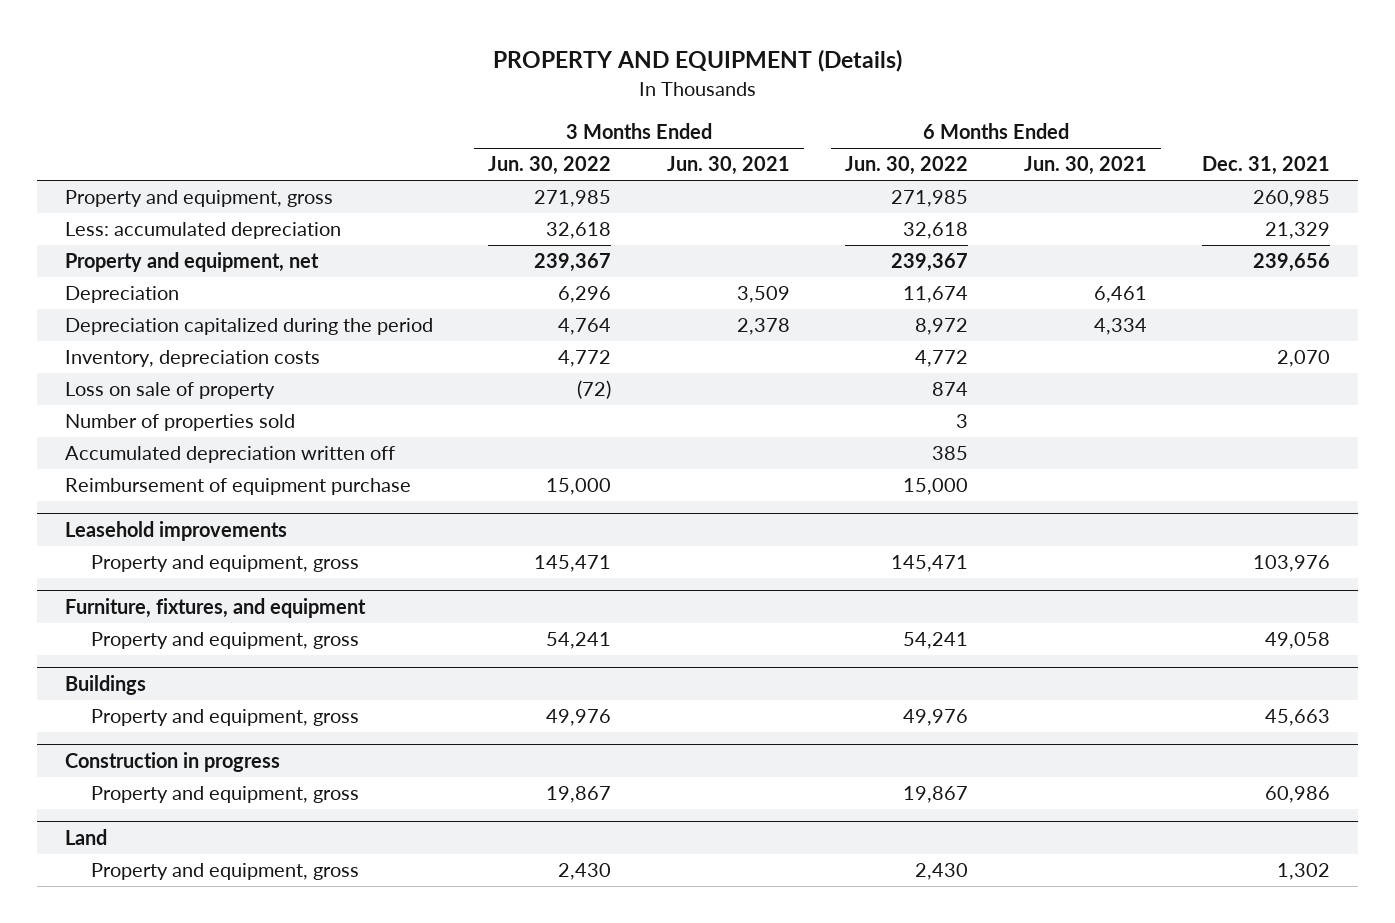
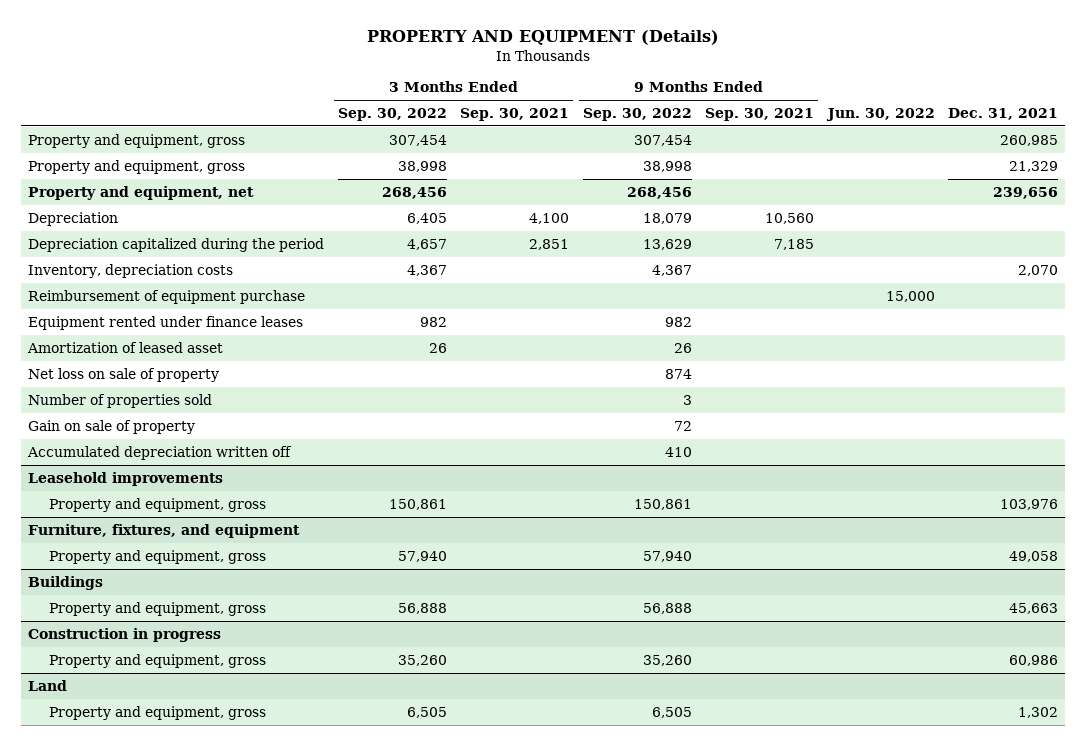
- | 3 Months Ended Jun. 30, 2022 | 3 Months Ended Jun. 30, 2021 | 6 Months Ended Jun. 30, 2022 | 6 Months Ended Jun. 30, 2021 | Dec. 31, 2021
+ | 3 Months Ended Sep. 30, 2022 | 3 Months Ended Sep. 30, 2021 | 9 Months Ended Sep. 30, 2022 | 9 Months Ended Sep. 30, 2021 | Jun. 30, 2022 | Dec. 31, 2021
- Less: accumulated depreciation | 32,618 | | 32,618 | | 21,329
+ Property and equipment, gross | 38,998 | | 38,998 | | | 21,329
- Loss on sale of property | (72) | | 874 | |
moved up: Reimbursement of equipment purchase | | | | | 15,000 |
+ Equipment rented under finance leases | 982 | | 982 | | |
+ Amortization of leased asset | 26 | | 26 | | |
+ Net loss on sale of property | | | 874 | | |
+ Gain on sale of property | | | 72 | | |

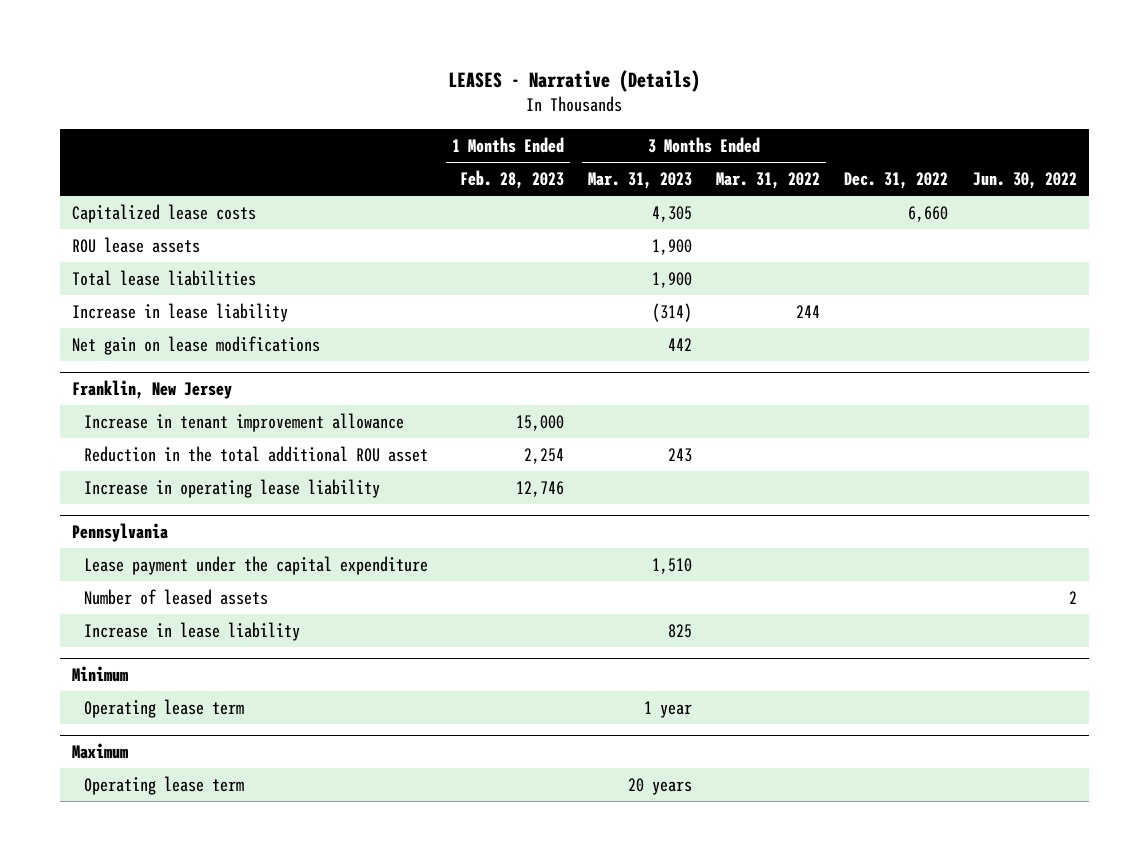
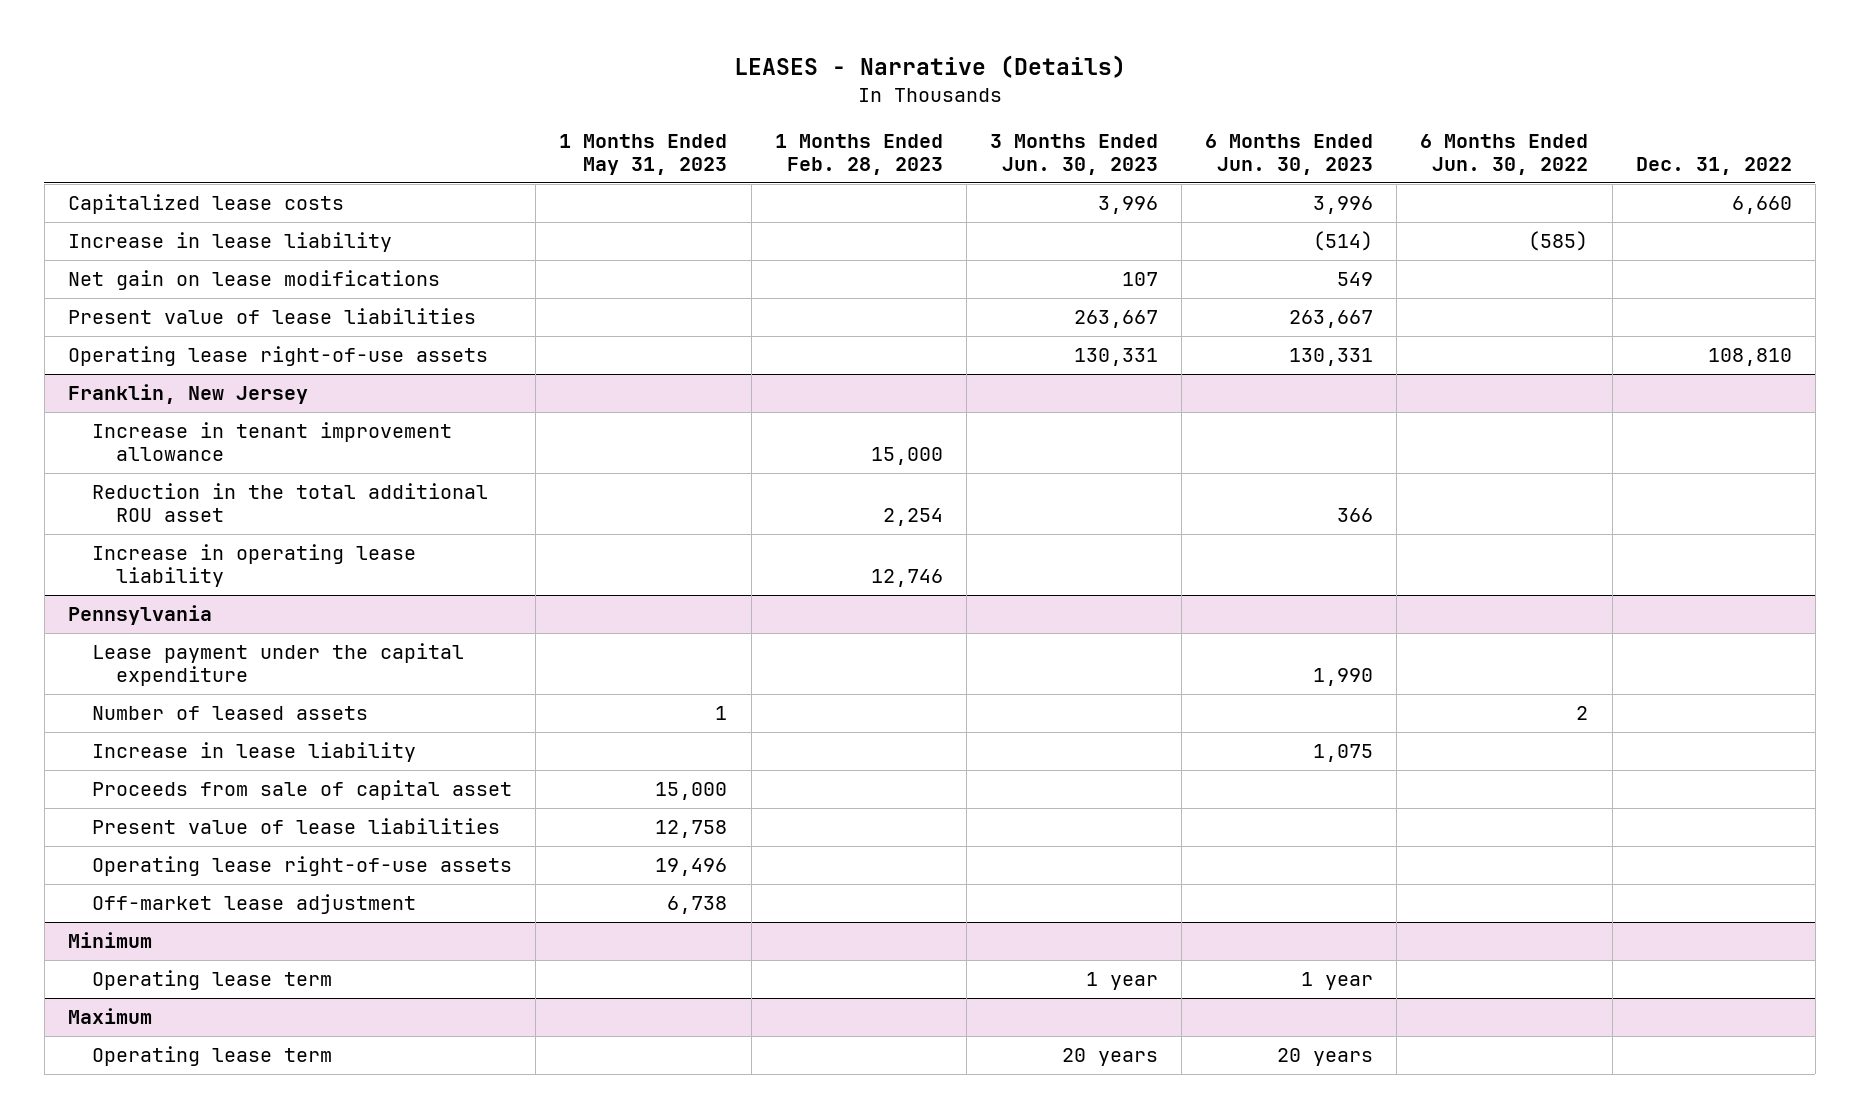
- | 1 Months Ended Feb. 28, 2023 | 3 Months Ended Mar. 31, 2023 | 3 Months Ended Mar. 31, 2022 | Dec. 31, 2022 | Jun. 30, 2022
+ | 1 Months Ended May 31, 2023 | 1 Months Ended Feb. 28, 2023 | 3 Months Ended Jun. 30, 2023 | 6 Months Ended Jun. 30, 2023 | 6 Months Ended Jun. 30, 2022 | Dec. 31, 2022
- ROU lease assets | | 1,900 | | |
- Total lease liabilities | | 1,900 | | |
+ Present value of lease liabilities | | | 263,667 | 263,667 | |
+ Operating lease right-of-use assets | | | 130,331 | 130,331 | | 108,810
@ Pennsylvania
+ Proceeds from sale of capital asset | 15,000 | | | | |
+ Present value of lease liabilities | 12,758 | | | | |
+ Operating lease right-of-use assets | 19,496 | | | | |
+ Off-market lease adjustment | 6,738 | | | | |

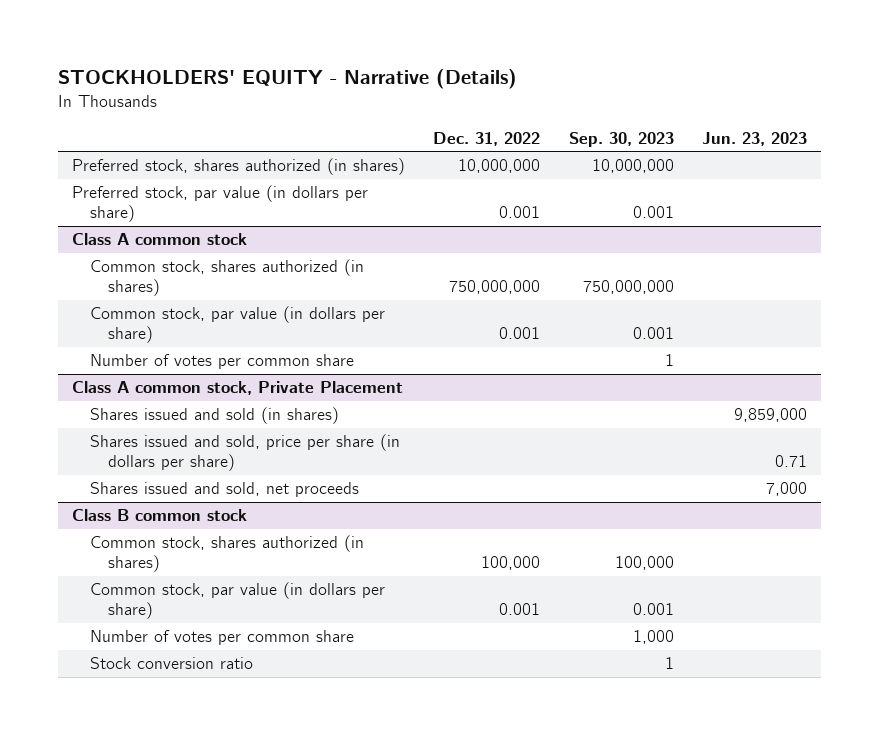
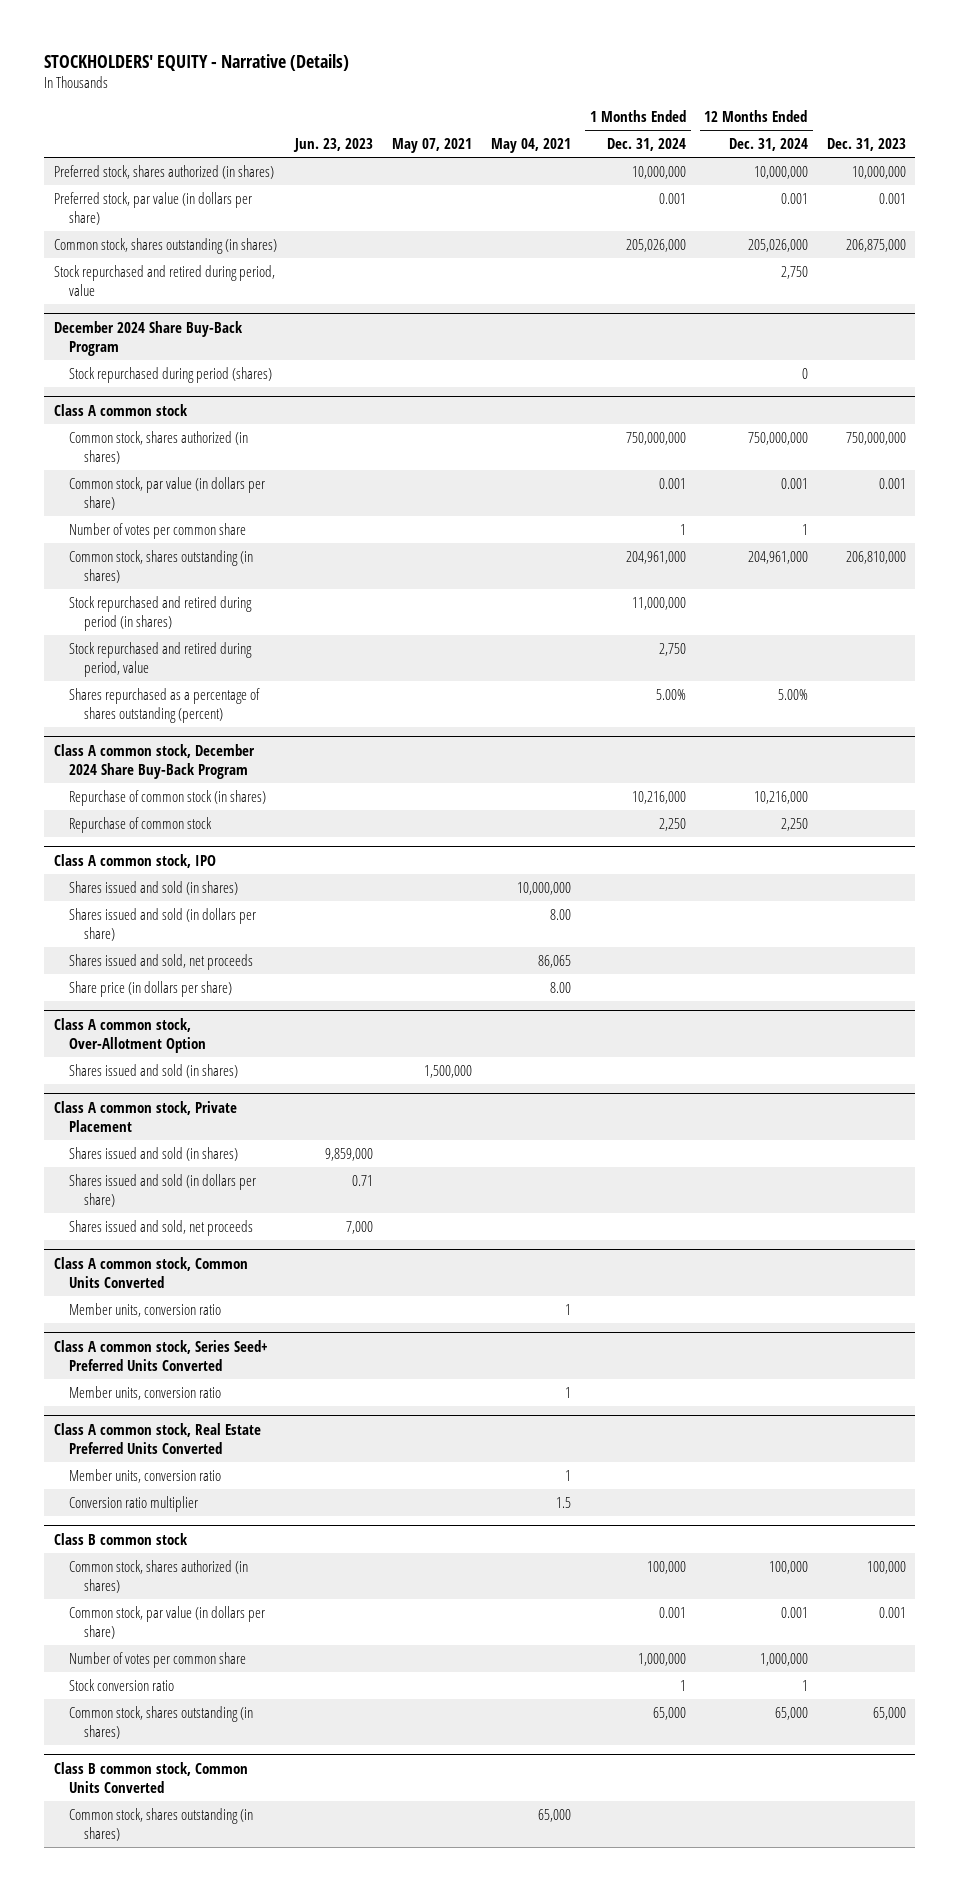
- | Dec. 31, 2022 | Sep. 30, 2023 | Jun. 23, 2023
+ | Jun. 23, 2023 | May 07, 2021 | May 04, 2021 | 1 Months Ended Dec. 31, 2024 | 12 Months Ended Dec. 31, 2024 | Dec. 31, 2023
+ Common stock, shares outstanding (in shares) | | | | 205,026,000 | 205,026,000 | 206,875,000
+ Stock repurchased and retired during period, value | | | | | 2,750 |
+ December 2024 Share Buy-Back Program
+ Stock repurchased during period (shares) | | | | | 0 |
@ Class A common stock
+ Common stock, shares outstanding (in shares) | | | | 204,961,000 | 204,961,000 | 206,810,000
+ Stock repurchased and retired during period (in shares) | | | | 11,000,000 | |
+ Stock repurchased and retired during period, value | | | | 2,750 | |
+ Shares repurchased as a percentage of shares outstanding (percent) | | | | 5.00% | 5.00% |
+ Class A common stock, December 2024 Share Buy-Back Program
+ Repurchase of common stock (in shares) | | | | 10,216,000 | 10,216,000 |
+ Repurchase of common stock | | | | 2,250 | 2,250 |
+ Class A common stock, IPO
+ Shares issued and sold (in shares) | | | 10,000,000 | | |
+ Shares issued and sold (in dollars per share) | | | 8.00 | | |
+ Shares issued and sold, net proceeds | | | 86,065 | | |
+ Share price (in dollars per share) | | | 8.00 | | |
+ Class A common stock, Over-Allotment Option
+ Shares issued and sold (in shares) | | 1,500,000 | | | |
@ Class A common stock, Private Placement
- Shares issued and sold, price per share (in dollars per share) | | | 0.71
+ Shares issued and sold (in dollars per share) | 0.71 | | | | |
+ Class A common stock, Common Units Converted
+ Member units, conversion ratio | | | 1 | | |
+ Class A common stock, Series Seed+ Preferred Units Converted
+ Member units, conversion ratio | | | 1 | | |
+ Class A common stock, Real Estate Preferred Units Converted
+ Member units, conversion ratio | | | 1 | | |
+ Conversion ratio multiplier | | | 1.5 | | |
@ Class B common stock
+ Common stock, shares outstanding (in shares) | | | | 65,000 | 65,000 | 65,000
+ Class B common stock, Common Units Converted
+ Common stock, shares outstanding (in shares) | | | 65,000 | | |

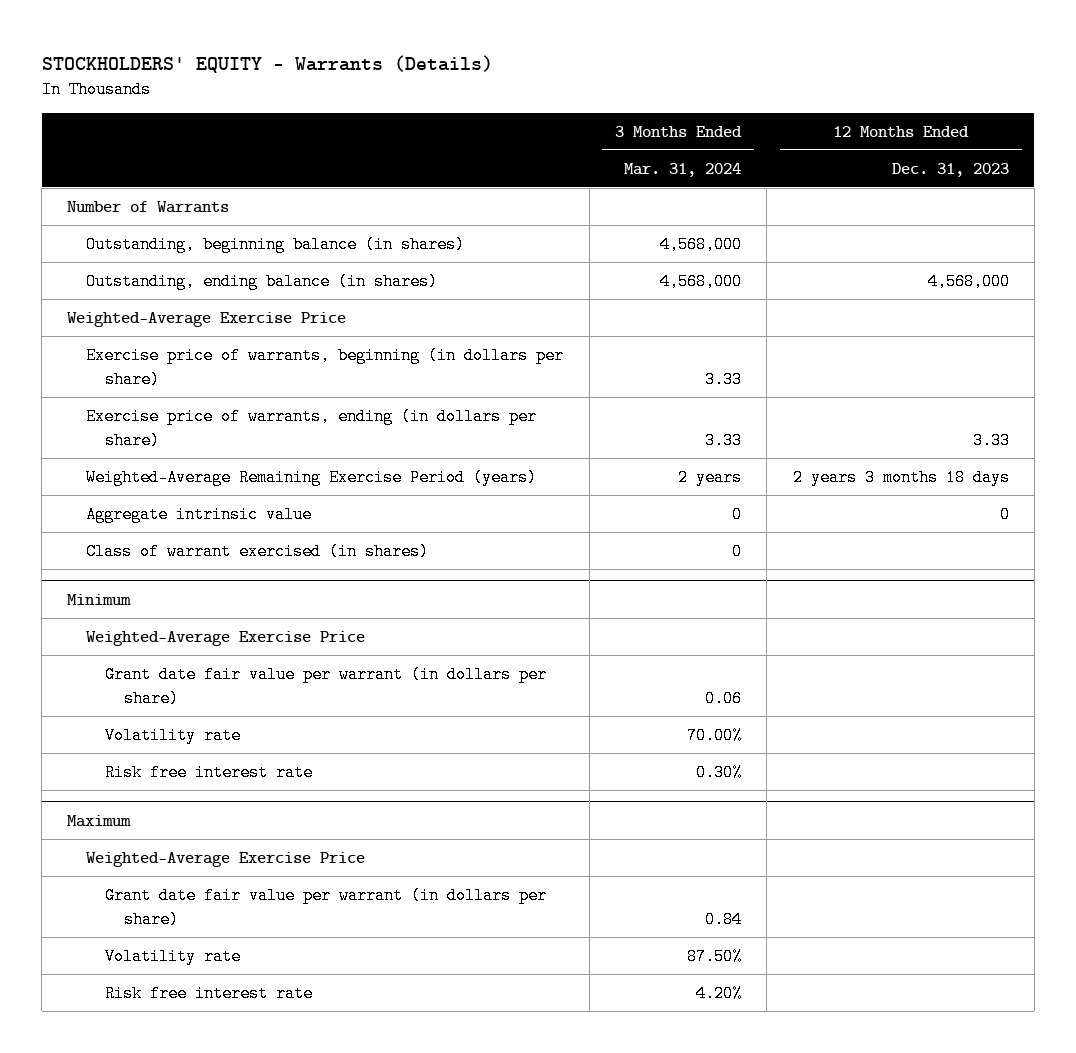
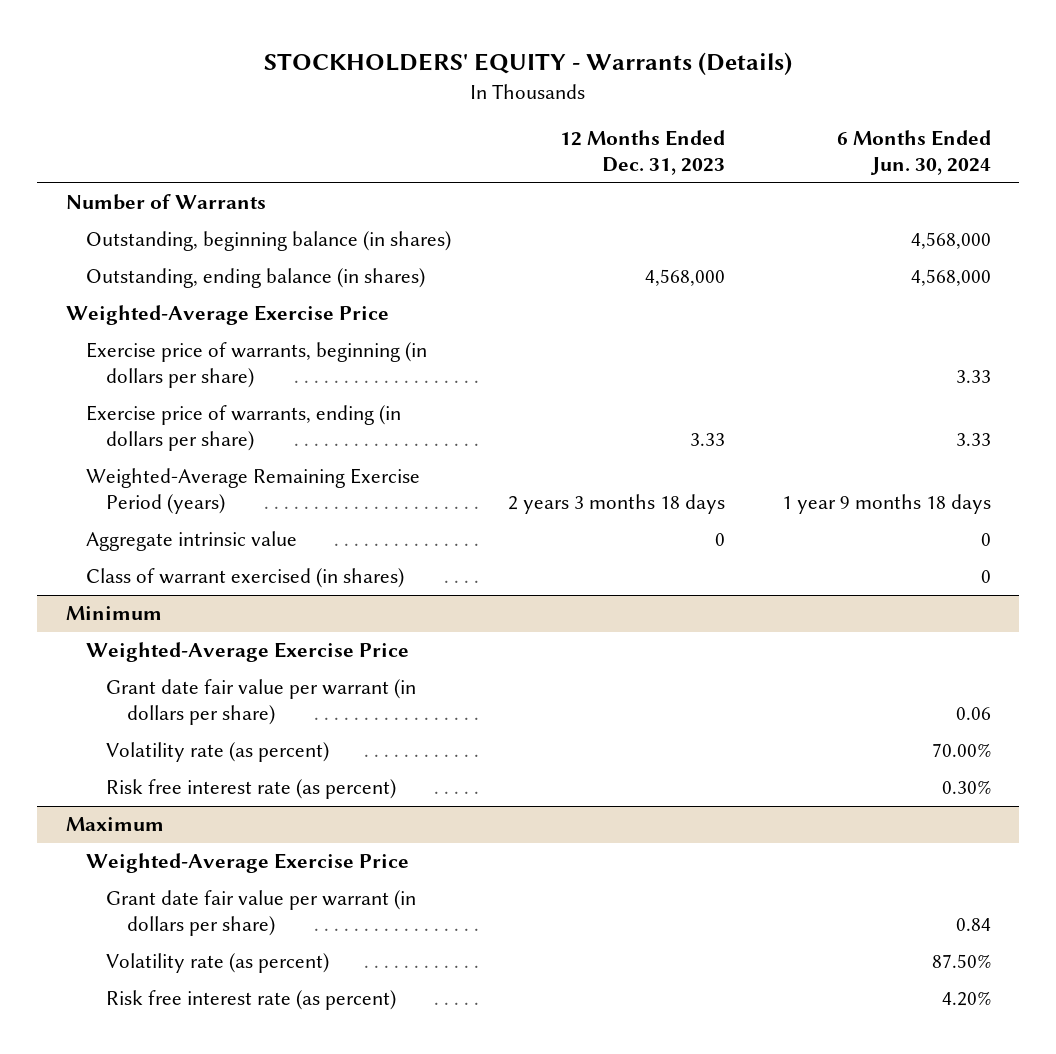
- | 3 Months Ended Mar. 31, 2024 | 12 Months Ended Dec. 31, 2023
+ | 12 Months Ended Dec. 31, 2023 | 6 Months Ended Jun. 30, 2024
@ Minimum
- Volatility rate | 70.00% |
- Risk free interest rate | 0.30% |
+ Volatility rate (as percent) | | 70.00%
+ Risk free interest rate (as percent) | | 0.30%
@ Maximum
- Volatility rate | 87.50% |
- Risk free interest rate | 4.20% |
+ Volatility rate (as percent) | | 87.50%
+ Risk free interest rate (as percent) | | 4.20%

